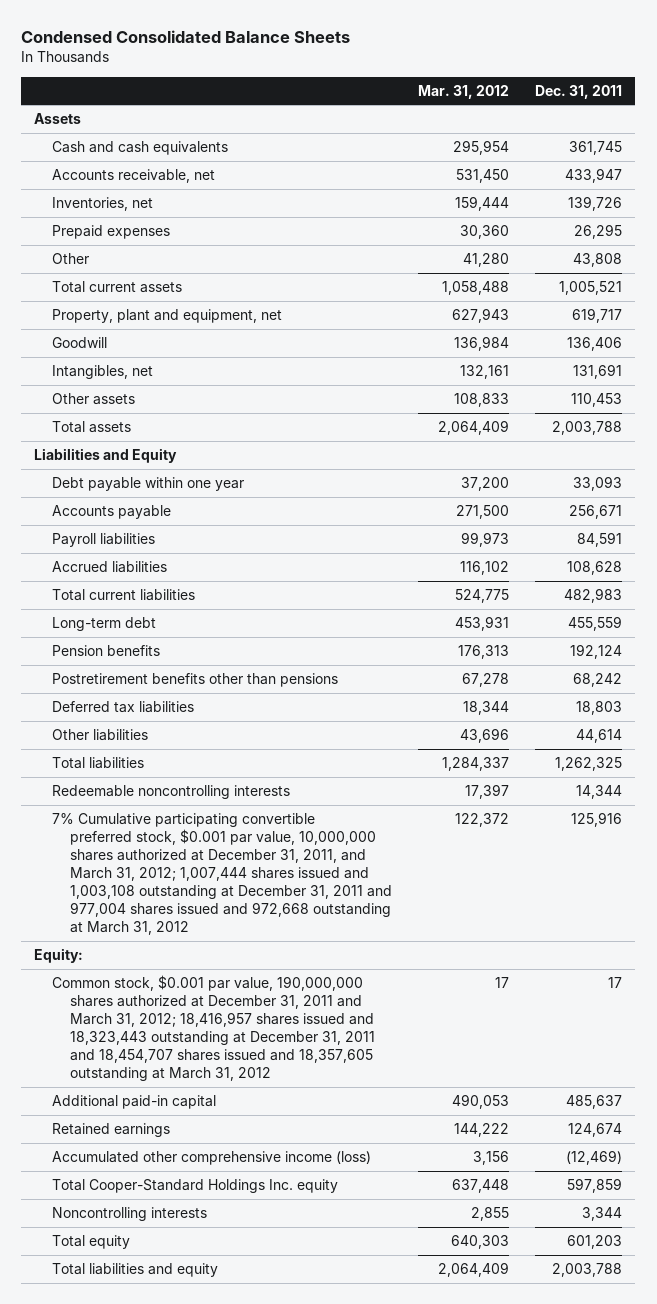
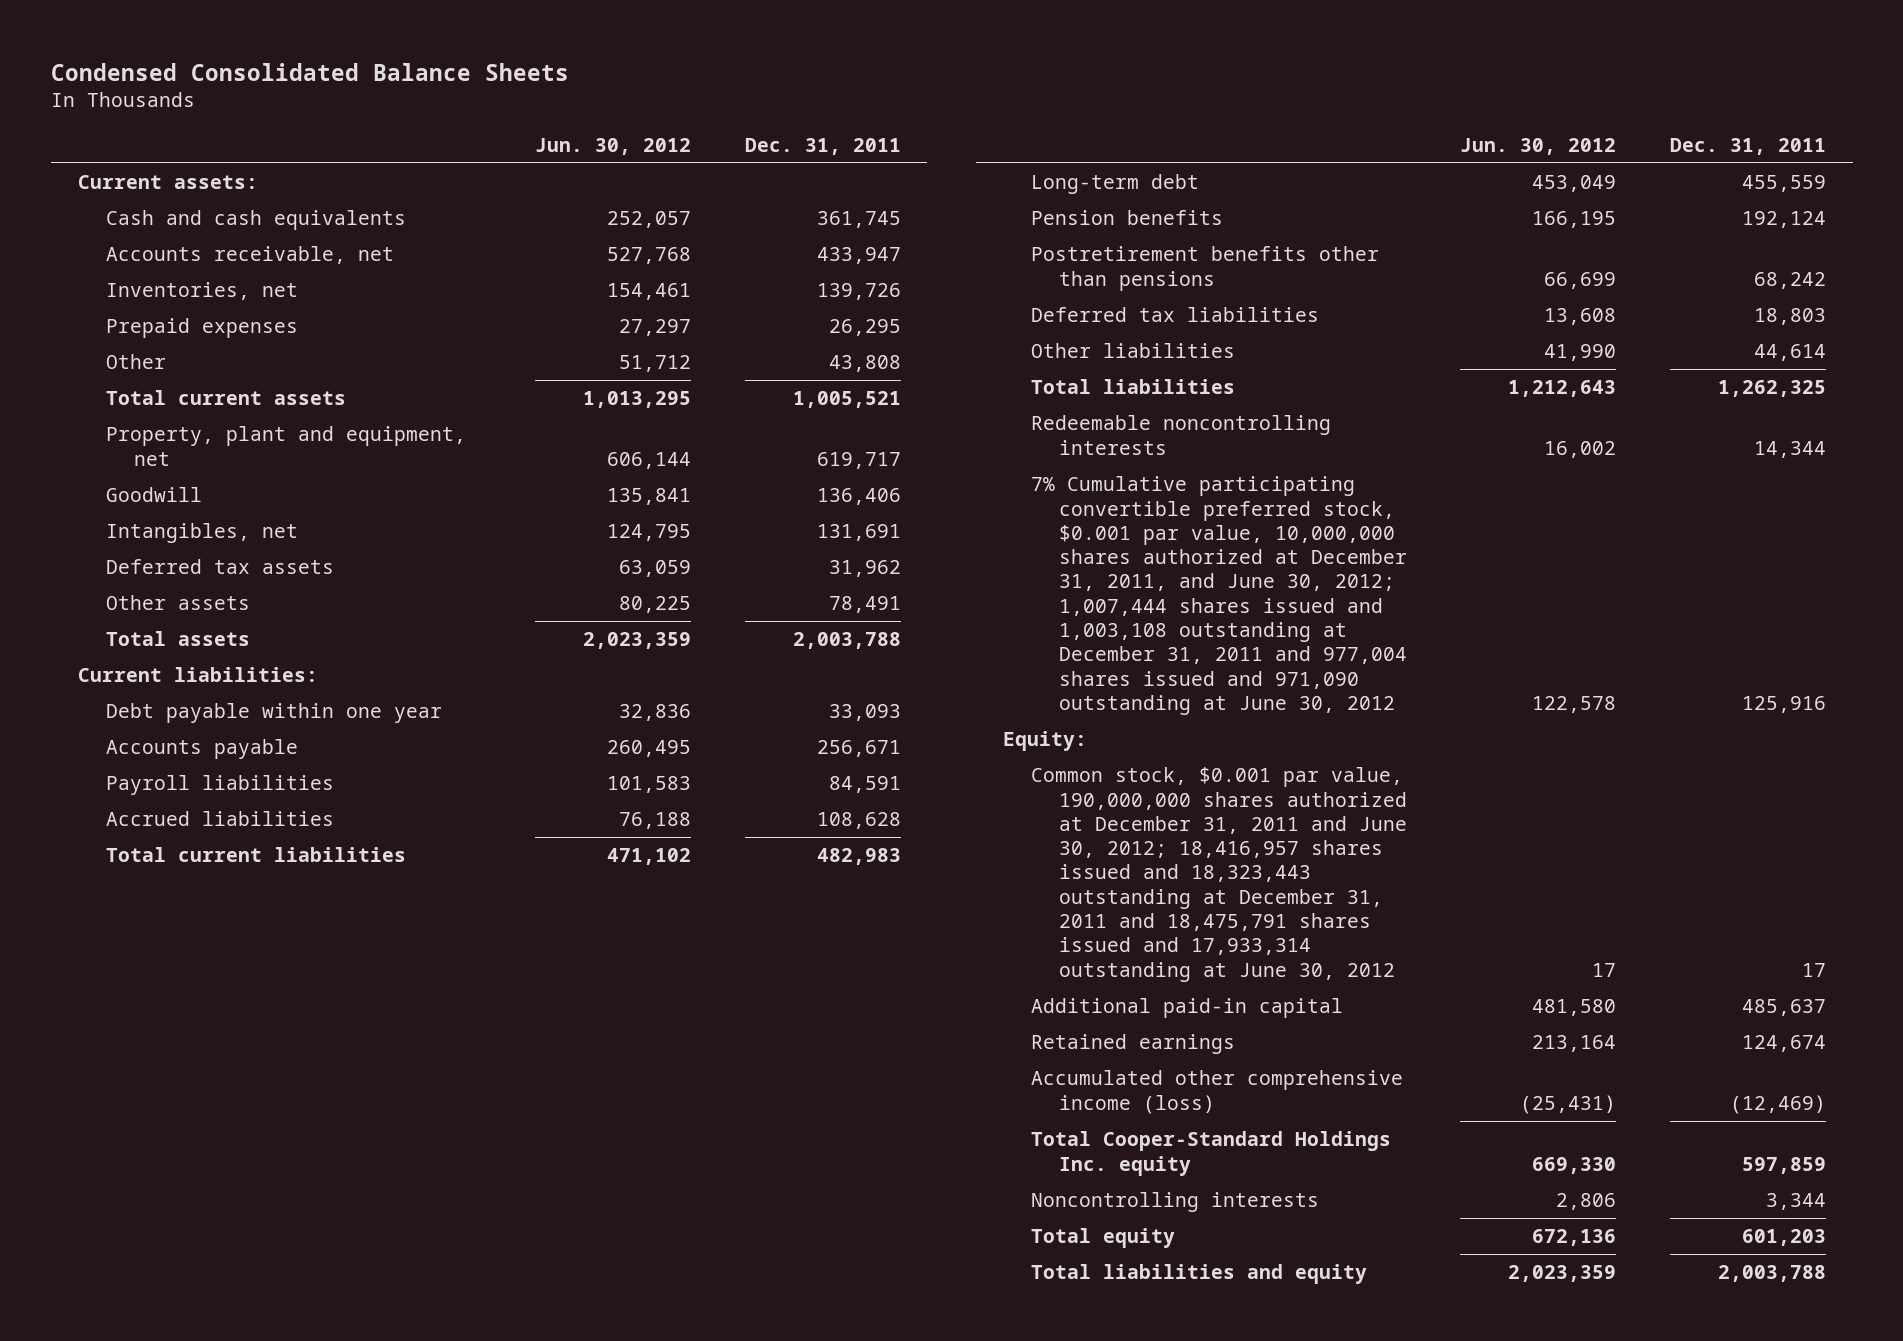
- | Mar. 31, 2012 | Dec. 31, 2011
+ | Jun. 30, 2012 | Dec. 31, 2011
- Assets
+ Current assets:
- Other assets | 108,833 | 110,453
+ Deferred tax assets | 63,059 | 31,962
+ Other assets | 80,225 | 78,491
- Liabilities and Equity
+ Current liabilities:
- 7% Cumulative participating convertible preferred stock, $0.001 par value, 10,000,000 shares authorized at December 31, 2011, and March 31, 2012; 1,007,444 shares issued and 1,003,108 outstanding at December 31, 2011 and 977,004 shares issued and 972,668 outstanding at March 31, 2012 | 122,372 | 125,916
+ 7% Cumulative participating convertible preferred stock, $0.001 par value, 10,000,000 shares authorized at December 31, 2011, and June 30, 2012; 1,007,444 shares issued and 1,003,108 outstanding at December 31, 2011 and 977,004 shares issued and 971,090 outstanding at June 30, 2012 | 122,578 | 125,916
- Common stock, $0.001 par value, 190,000,000 shares authorized at December 31, 2011 and March 31, 2012; 18,416,957 shares issued and 18,323,443 outstanding at December 31, 2011 and 18,454,707 shares issued and 18,357,605 outstanding at March 31, 2012 | 17 | 17
+ Common stock, $0.001 par value, 190,000,000 shares authorized at December 31, 2011 and June 30, 2012; 18,416,957 shares issued and 18,323,443 outstanding at December 31, 2011 and 18,475,791 shares issued and 17,933,314 outstanding at June 30, 2012 | 17 | 17

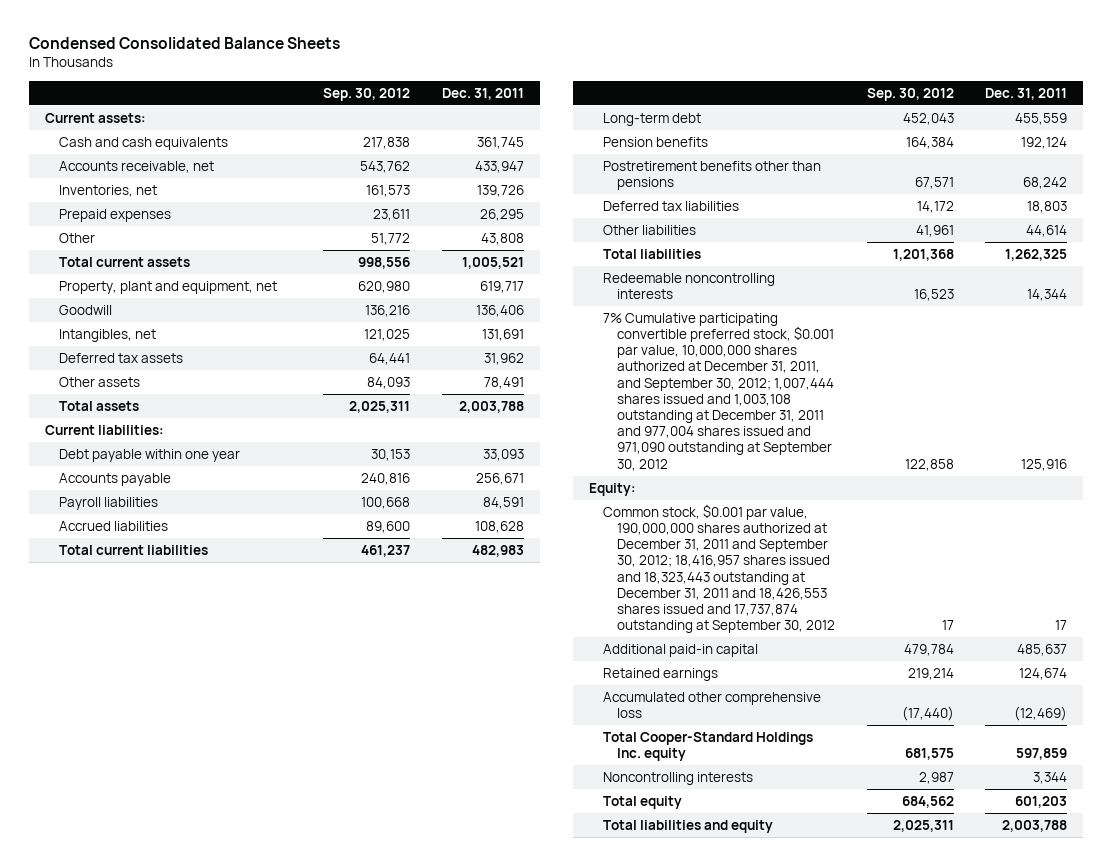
- | Jun. 30, 2012 | Dec. 31, 2011
+ | Sep. 30, 2012 | Dec. 31, 2011
- 7% Cumulative participating convertible preferred stock, $0.001 par value, 10,000,000 shares authorized at December 31, 2011, and June 30, 2012; 1,007,444 shares issued and 1,003,108 outstanding at December 31, 2011 and 977,004 shares issued and 971,090 outstanding at June 30, 2012 | 122,578 | 125,916
+ 7% Cumulative participating convertible preferred stock, $0.001 par value, 10,000,000 shares authorized at December 31, 2011, and September 30, 2012; 1,007,444 shares issued and 1,003,108 outstanding at December 31, 2011 and 977,004 shares issued and 971,090 outstanding at September 30, 2012 | 122,858 | 125,916
- Common stock, $0.001 par value, 190,000,000 shares authorized at December 31, 2011 and June 30, 2012; 18,416,957 shares issued and 18,323,443 outstanding at December 31, 2011 and 18,475,791 shares issued and 17,933,314 outstanding at June 30, 2012 | 17 | 17
+ Common stock, $0.001 par value, 190,000,000 shares authorized at December 31, 2011 and September 30, 2012; 18,416,957 shares issued and 18,323,443 outstanding at December 31, 2011 and 18,426,553 shares issued and 17,737,874 outstanding at September 30, 2012 | 17 | 17
- Accumulated other comprehensive income (loss) | (25,431) | (12,469)
+ Accumulated other comprehensive loss | (17,440) | (12,469)

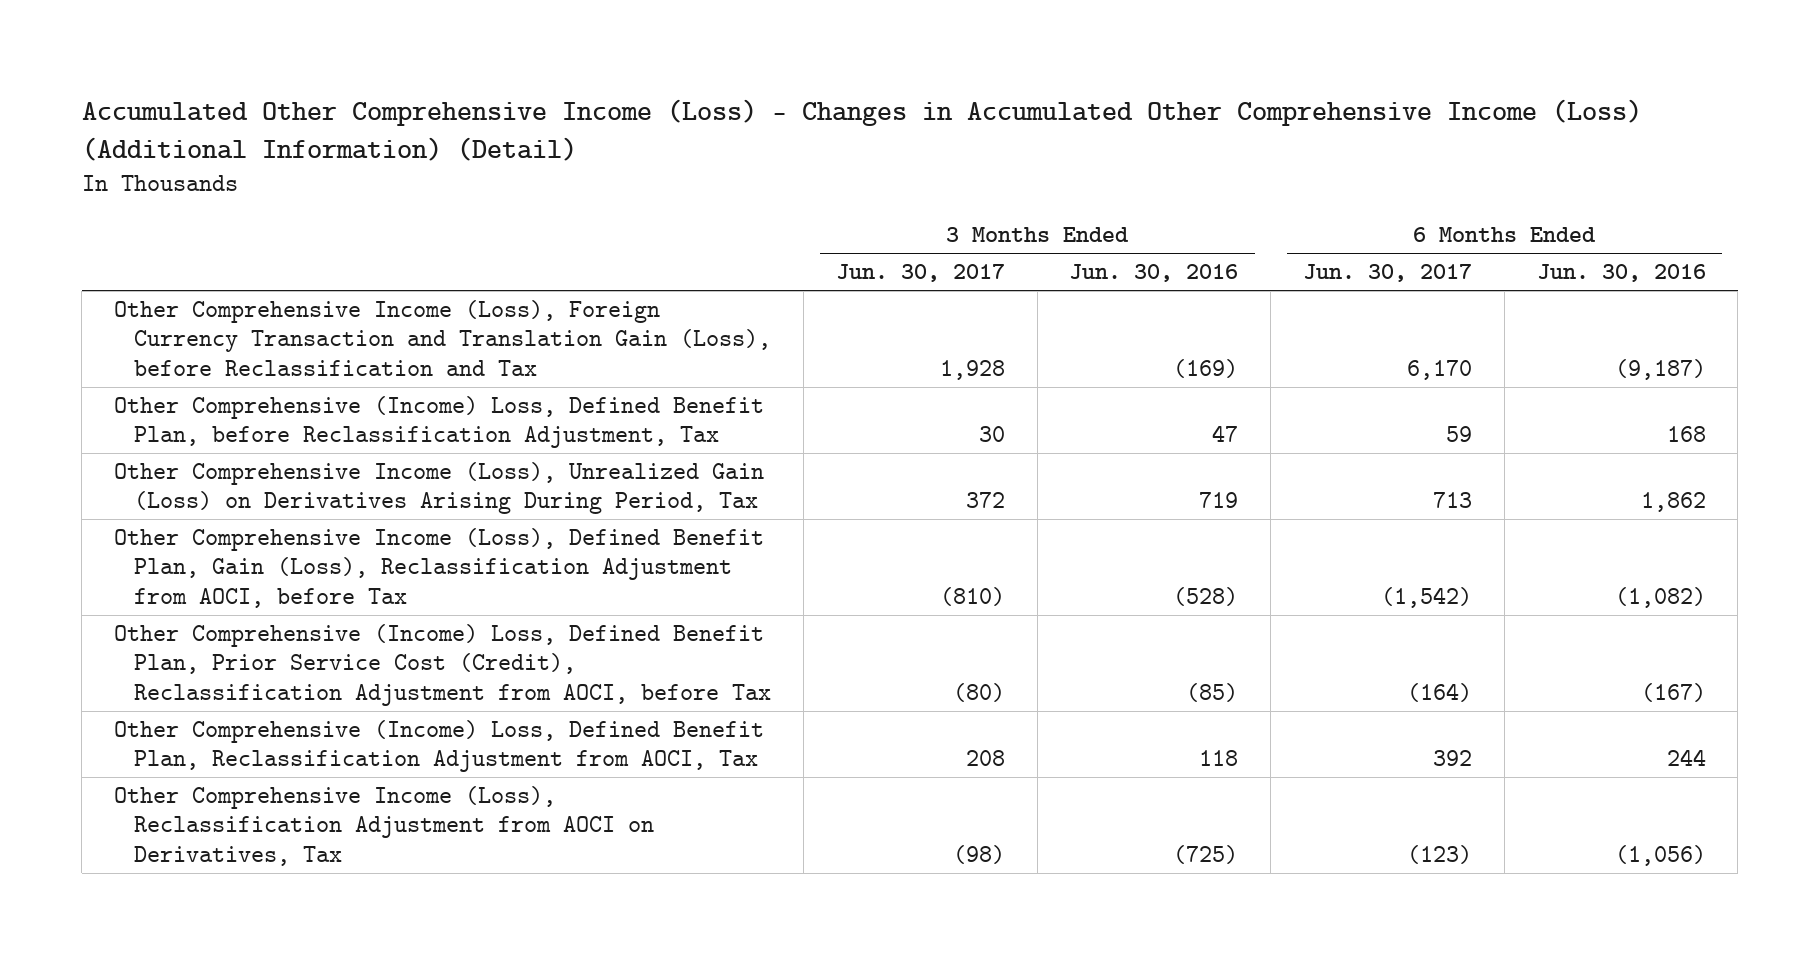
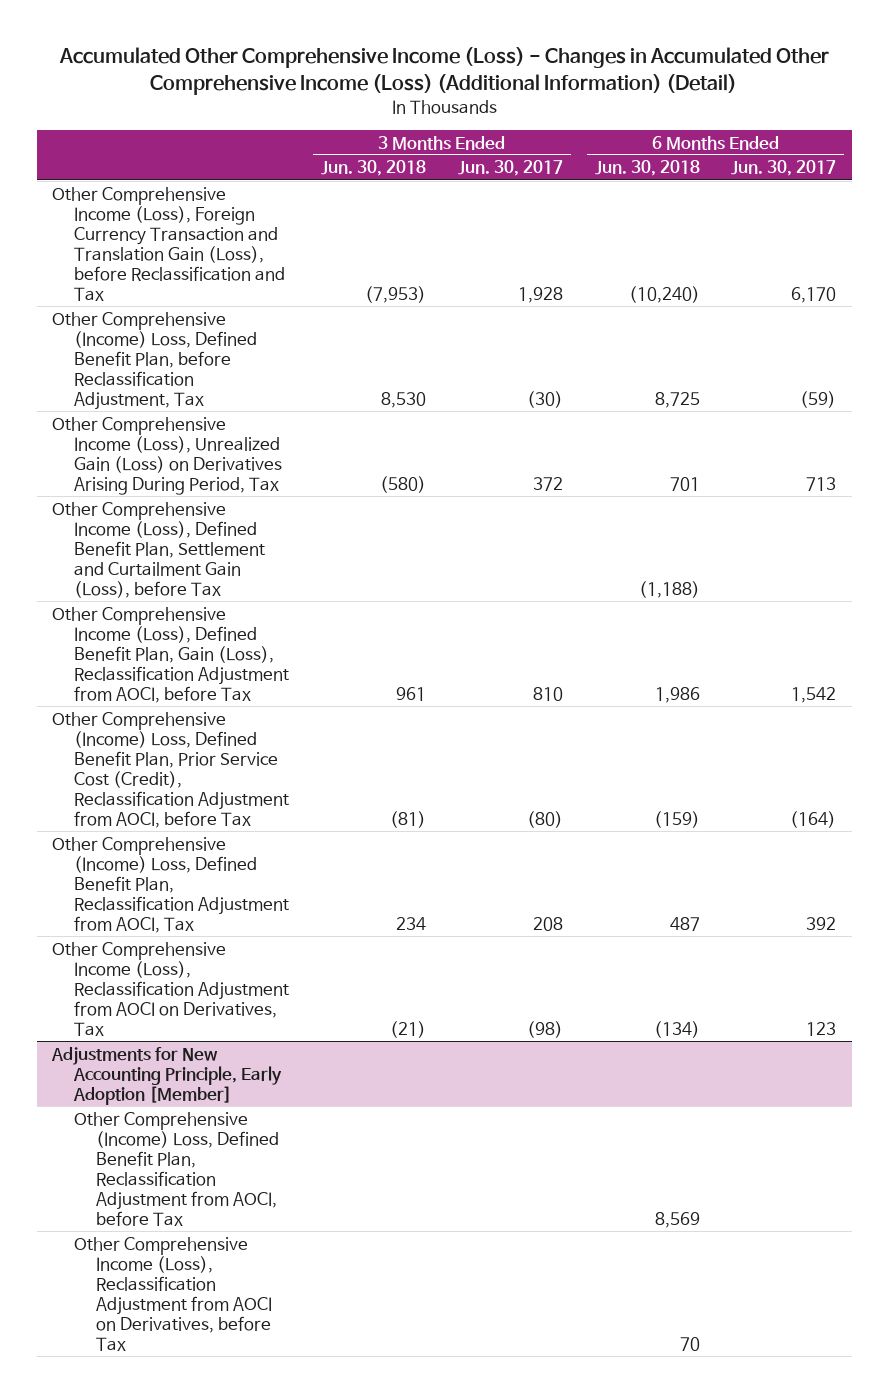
- | 3 Months Ended Jun. 30, 2017 | 3 Months Ended Jun. 30, 2016 | 6 Months Ended Jun. 30, 2017 | 6 Months Ended Jun. 30, 2016
+ | 3 Months Ended Jun. 30, 2018 | 3 Months Ended Jun. 30, 2017 | 6 Months Ended Jun. 30, 2018 | 6 Months Ended Jun. 30, 2017
- Other Comprehensive (Income) Loss, Defined Benefit Plan, before Reclassification Adjustment, Tax | 30 | 47 | 59 | 168
+ Other Comprehensive (Income) Loss, Defined Benefit Plan, before Reclassification Adjustment, Tax | 8,530 | (30) | 8,725 | (59)
- Other Comprehensive Income (Loss), Defined Benefit Plan, Gain (Loss), Reclassification Adjustment from AOCI, before Tax | (810) | (528) | (1,542) | (1,082)
+ Other Comprehensive Income (Loss), Defined Benefit Plan, Settlement and Curtailment Gain (Loss), before Tax | | | (1,188) |
+ Other Comprehensive Income (Loss), Defined Benefit Plan, Gain (Loss), Reclassification Adjustment from AOCI, before Tax | 961 | 810 | 1,986 | 1,542
- Other Comprehensive Income (Loss), Reclassification Adjustment from AOCI on Derivatives, Tax | (98) | (725) | (123) | (1,056)
+ Other Comprehensive Income (Loss), Reclassification Adjustment from AOCI on Derivatives, Tax | (21) | (98) | (134) | 123
+ Adjustments for New Accounting Principle, Early Adoption [Member]
+ Other Comprehensive (Income) Loss, Defined Benefit Plan, Reclassification Adjustment from AOCI, before Tax | | | 8,569 |
+ Other Comprehensive Income (Loss), Reclassification Adjustment from AOCI on Derivatives, before Tax | | | 70 |

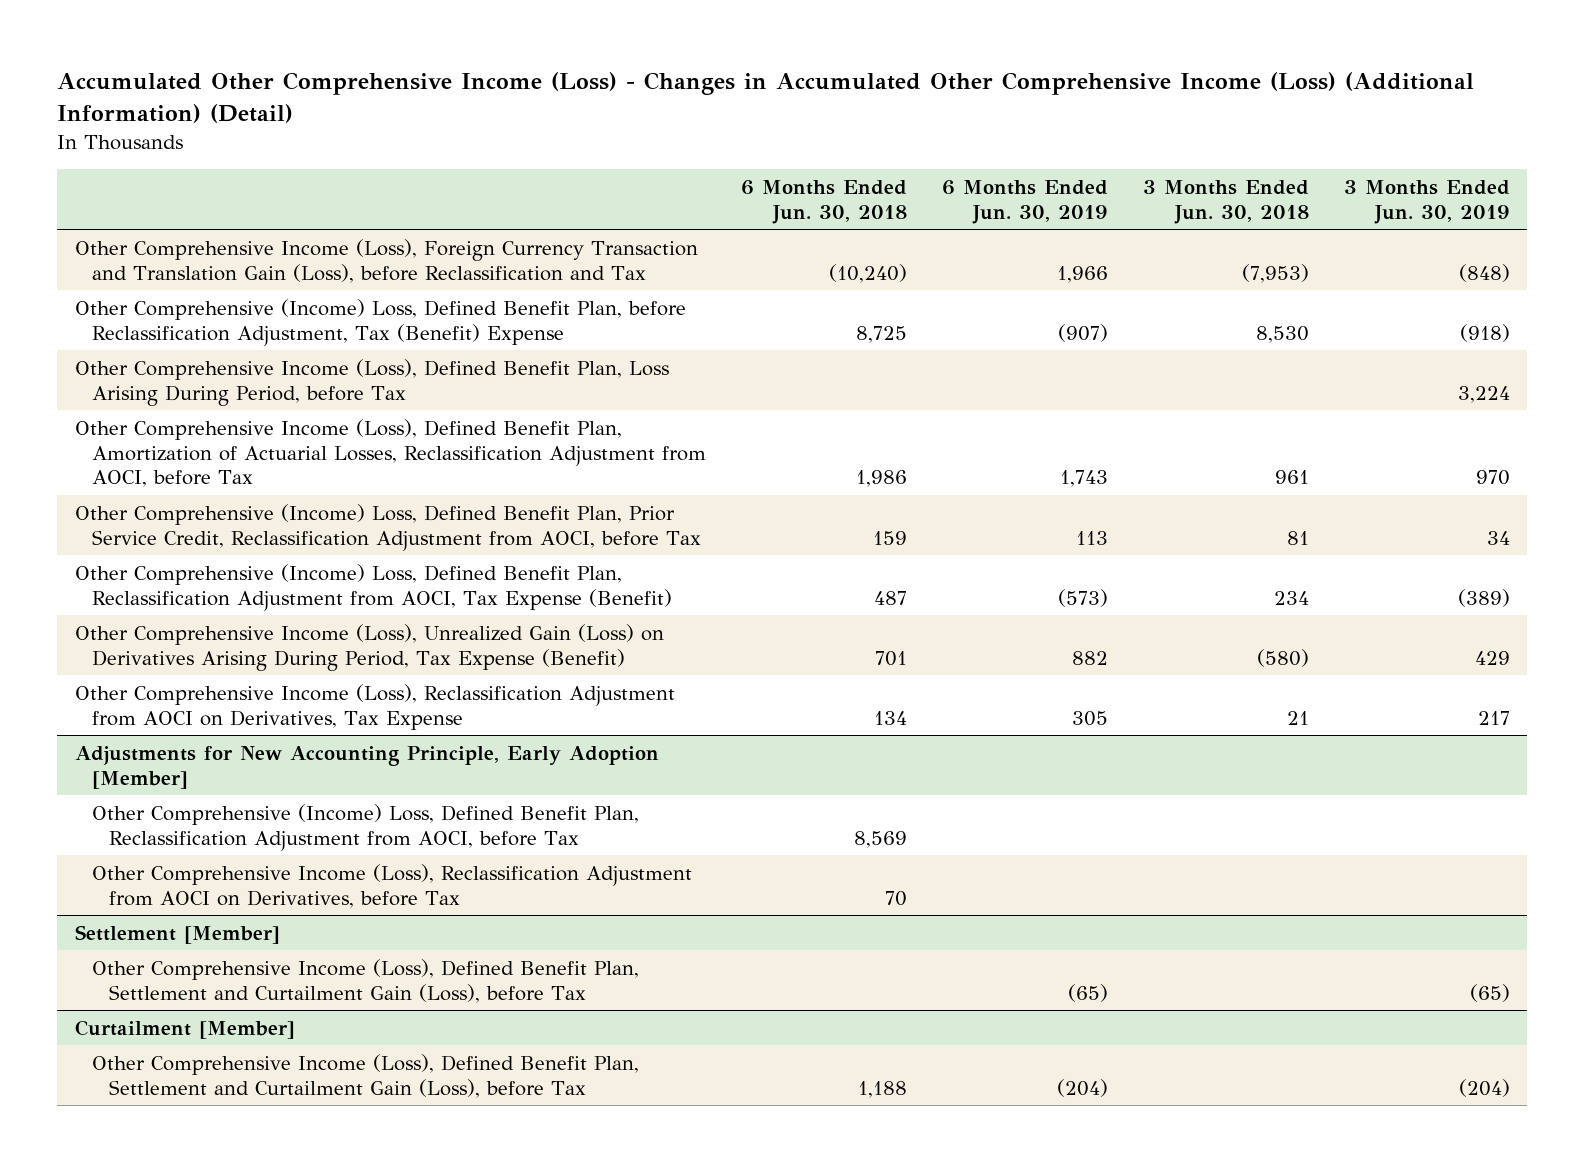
- | 3 Months Ended Jun. 30, 2018 | 3 Months Ended Jun. 30, 2017 | 6 Months Ended Jun. 30, 2018 | 6 Months Ended Jun. 30, 2017
+ | 6 Months Ended Jun. 30, 2018 | 6 Months Ended Jun. 30, 2019 | 3 Months Ended Jun. 30, 2018 | 3 Months Ended Jun. 30, 2019
- Other Comprehensive (Income) Loss, Defined Benefit Plan, before Reclassification Adjustment, Tax | 8,530 | (30) | 8,725 | (59)
- Other Comprehensive Income (Loss), Unrealized Gain (Loss) on Derivatives Arising During Period, Tax | (580) | 372 | 701 | 713
- Other Comprehensive Income (Loss), Defined Benefit Plan, Settlement and Curtailment Gain (Loss), before Tax | | | (1,188) |
- Other Comprehensive Income (Loss), Defined Benefit Plan, Gain (Loss), Reclassification Adjustment from AOCI, before Tax | 961 | 810 | 1,986 | 1,542
- Other Comprehensive (Income) Loss, Defined Benefit Plan, Prior Service Cost (Credit), Reclassification Adjustment from AOCI, before Tax | (81) | (80) | (159) | (164)
- Other Comprehensive (Income) Loss, Defined Benefit Plan, Reclassification Adjustment from AOCI, Tax | 234 | 208 | 487 | 392
- Other Comprehensive Income (Loss), Reclassification Adjustment from AOCI on Derivatives, Tax | (21) | (98) | (134) | 123
+ Other Comprehensive (Income) Loss, Defined Benefit Plan, before Reclassification Adjustment, Tax (Benefit) Expense | 8,725 | (907) | 8,530 | (918)
+ Other Comprehensive Income (Loss), Defined Benefit Plan, Loss Arising During Period, before Tax | | | | 3,224
+ Other Comprehensive Income (Loss), Defined Benefit Plan, Amortization of Actuarial Losses, Reclassification Adjustment from AOCI, before Tax | 1,986 | 1,743 | 961 | 970
+ Other Comprehensive (Income) Loss, Defined Benefit Plan, Prior Service Credit, Reclassification Adjustment from AOCI, before Tax | 159 | 113 | 81 | 34
+ Other Comprehensive (Income) Loss, Defined Benefit Plan, Reclassification Adjustment from AOCI, Tax Expense (Benefit) | 487 | (573) | 234 | (389)
+ Other Comprehensive Income (Loss), Unrealized Gain (Loss) on Derivatives Arising During Period, Tax Expense (Benefit) | 701 | 882 | (580) | 429
+ Other Comprehensive Income (Loss), Reclassification Adjustment from AOCI on Derivatives, Tax Expense | 134 | 305 | 21 | 217
+ Settlement [Member]
+ Other Comprehensive Income (Loss), Defined Benefit Plan, Settlement and Curtailment Gain (Loss), before Tax | | (65) | | (65)
+ Curtailment [Member]
+ Other Comprehensive Income (Loss), Defined Benefit Plan, Settlement and Curtailment Gain (Loss), before Tax | 1,188 | (204) | | (204)

